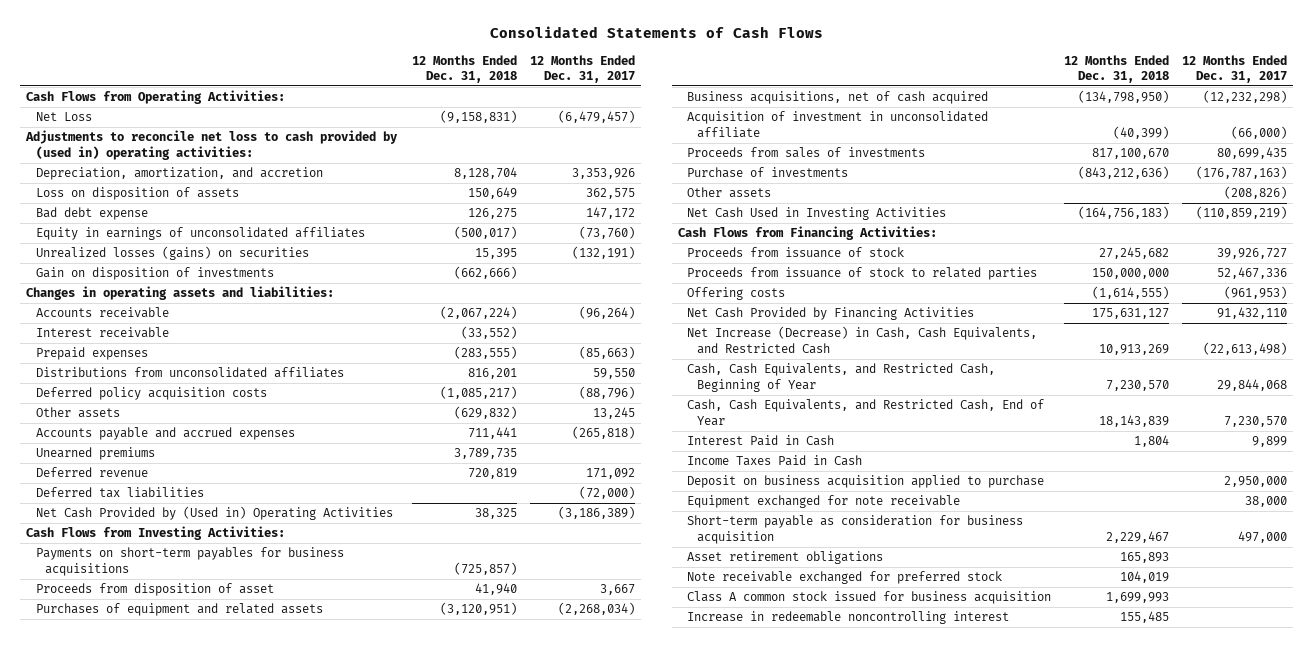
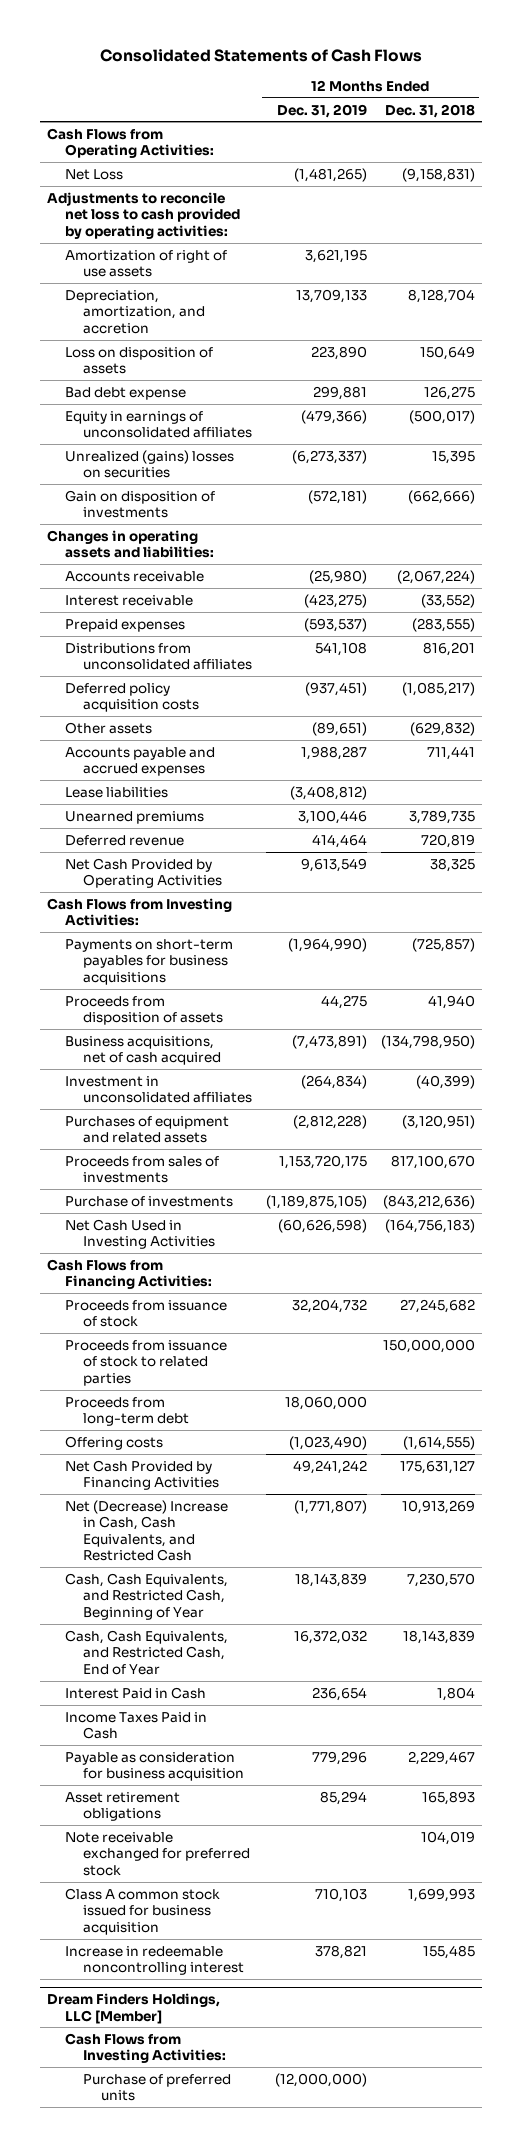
- | 12 Months Ended Dec. 31, 2018 | 12 Months Ended Dec. 31, 2017
+ | 12 Months Ended Dec. 31, 2019 | 12 Months Ended Dec. 31, 2018
- Adjustments to reconcile net loss to cash provided by (used in) operating activities:
+ Adjustments to reconcile net loss to cash provided by operating activities:
+ Amortization of right of use assets | 3,621,195 |
- Unrealized losses (gains) on securities | 15,395 | (132,191)
+ Unrealized (gains) losses on securities | (6,273,337) | 15,395
+ Lease liabilities | (3,408,812) |
- Deferred tax liabilities | | (72,000)
- Net Cash Provided by (Used in) Operating Activities | 38,325 | (3,186,389)
+ Net Cash Provided by Operating Activities | 9,613,549 | 38,325
- Proceeds from disposition of asset | 41,940 | 3,667
+ Proceeds from disposition of assets | 44,275 | 41,940
- Acquisition of investment in unconsolidated affiliate | (40,399) | (66,000)
+ Investment in unconsolidated affiliates | (264,834) | (40,399)
moved down: Purchases of equipment and related assets | (2,812,228) | (3,120,951)
- Other assets | | (208,826)
+ Proceeds from long-term debt | 18,060,000 |
- Net Increase (Decrease) in Cash, Cash Equivalents, and Restricted Cash | 10,913,269 | (22,613,498)
+ Net (Decrease) Increase in Cash, Cash Equivalents, and Restricted Cash | (1,771,807) | 10,913,269
- Deposit on business acquisition applied to purchase | | 2,950,000
- Equipment exchanged for note receivable | | 38,000
- Short-term payable as consideration for business acquisition | 2,229,467 | 497,000
+ Payable as consideration for business acquisition | 779,296 | 2,229,467
+ Dream Finders Holdings, LLC [Member]
+ Cash Flows from Investing Activities:
+ Purchase of preferred units | (12,000,000) |

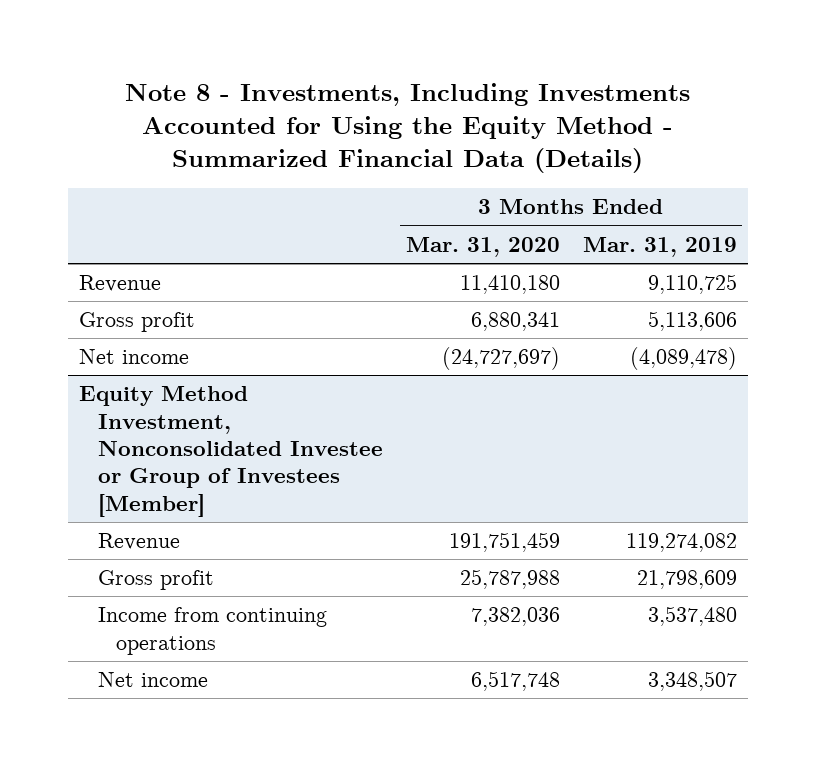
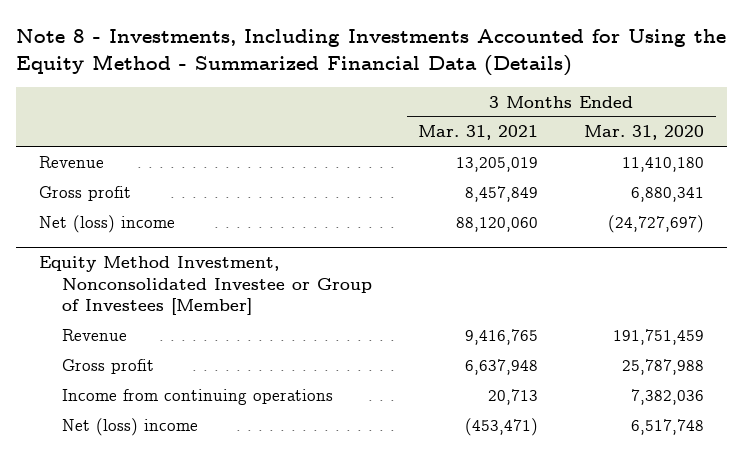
- | 3 Months Ended Mar. 31, 2020 | 3 Months Ended Mar. 31, 2019
+ | 3 Months Ended Mar. 31, 2021 | 3 Months Ended Mar. 31, 2020
- Net income | (24,727,697) | (4,089,478)
+ Net (loss) income | 88,120,060 | (24,727,697)
@ Equity Method Investment, Nonconsolidated Investee or Group of Investees [Member]
- Net income | 6,517,748 | 3,348,507
+ Net (loss) income | (453,471) | 6,517,748

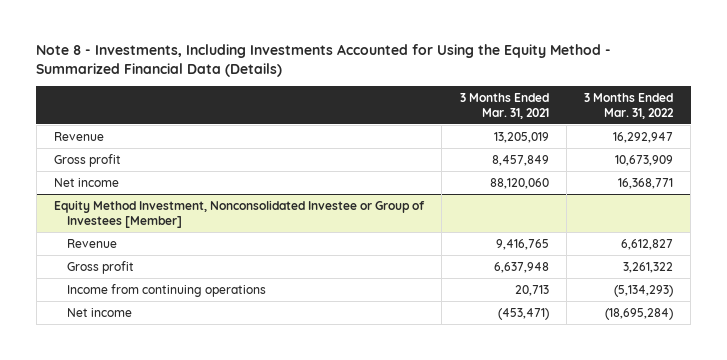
- | 3 Months Ended Mar. 31, 2021 | 3 Months Ended Mar. 31, 2020
+ | 3 Months Ended Mar. 31, 2021 | 3 Months Ended Mar. 31, 2022
- Net (loss) income | 88,120,060 | (24,727,697)
+ Net income | 88,120,060 | 16,368,771
@ Equity Method Investment, Nonconsolidated Investee or Group of Investees [Member]
- Net (loss) income | (453,471) | 6,517,748
+ Net income | (453,471) | (18,695,284)

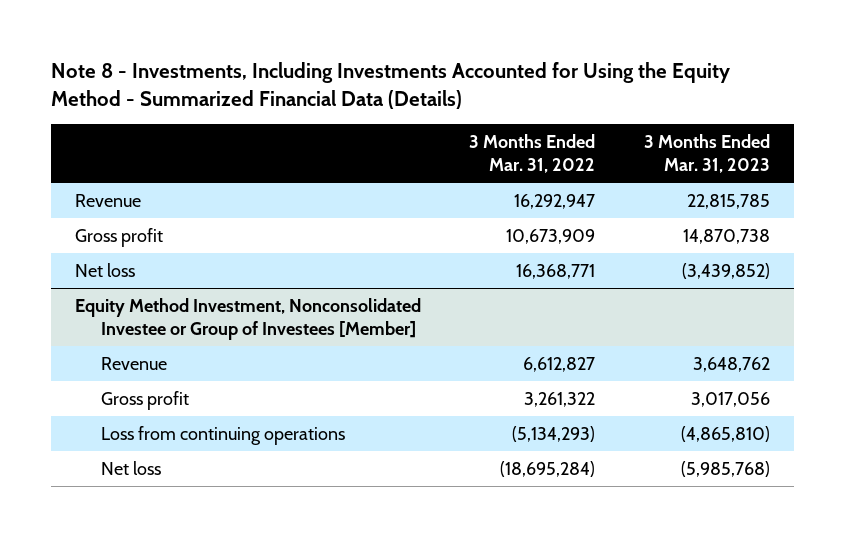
- | 3 Months Ended Mar. 31, 2021 | 3 Months Ended Mar. 31, 2022
+ | 3 Months Ended Mar. 31, 2022 | 3 Months Ended Mar. 31, 2023
- Net income | 88,120,060 | 16,368,771
+ Net loss | 16,368,771 | (3,439,852)
@ Equity Method Investment, Nonconsolidated Investee or Group of Investees [Member]
- Income from continuing operations | 20,713 | (5,134,293)
- Net income | (453,471) | (18,695,284)
+ Loss from continuing operations | (5,134,293) | (4,865,810)
+ Net loss | (18,695,284) | (5,985,768)

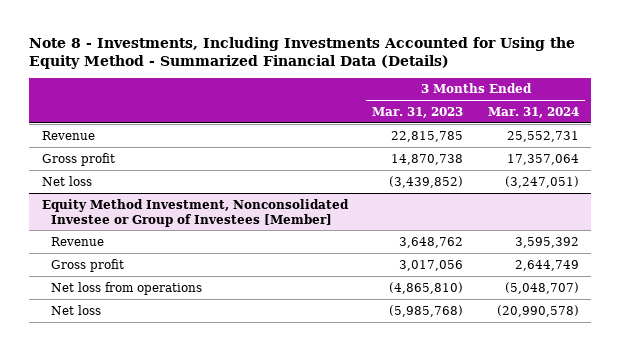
- | 3 Months Ended Mar. 31, 2022 | 3 Months Ended Mar. 31, 2023
+ | 3 Months Ended Mar. 31, 2023 | 3 Months Ended Mar. 31, 2024
@ Equity Method Investment, Nonconsolidated Investee or Group of Investees [Member]
- Loss from continuing operations | (5,134,293) | (4,865,810)
+ Net loss from operations | (4,865,810) | (5,048,707)

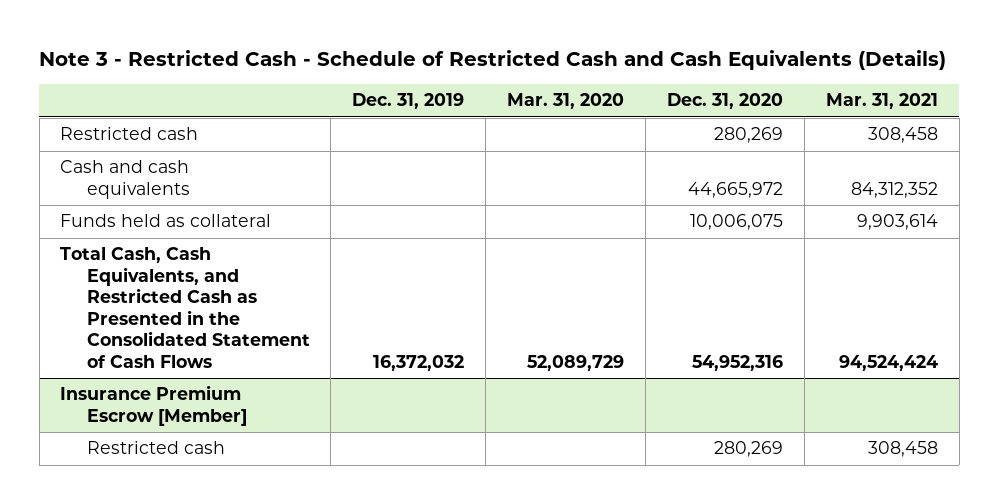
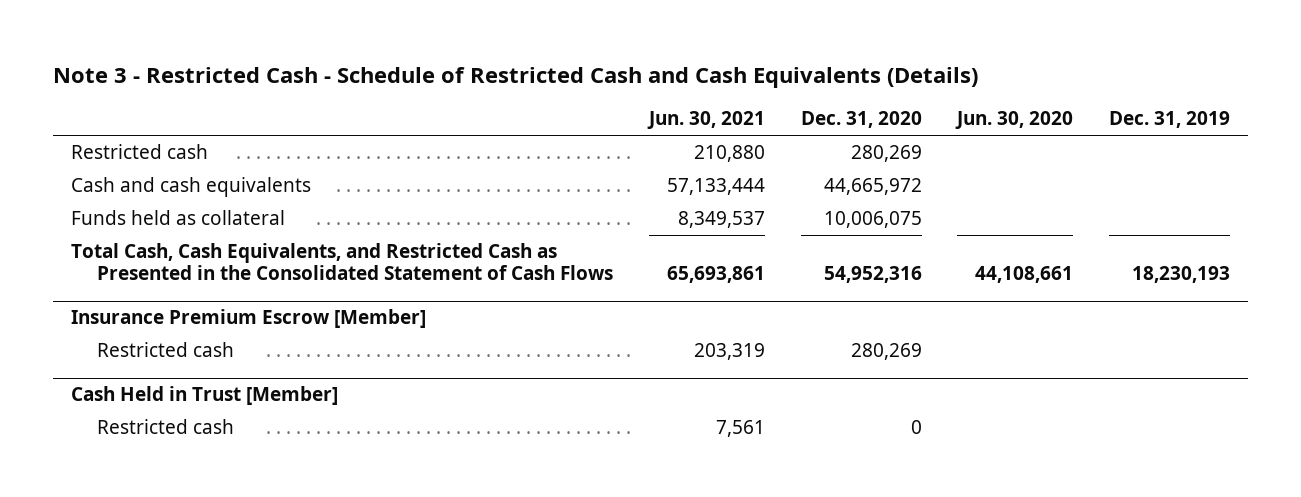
- | Dec. 31, 2019 | Mar. 31, 2020 | Dec. 31, 2020 | Mar. 31, 2021
+ | Jun. 30, 2021 | Dec. 31, 2020 | Jun. 30, 2020 | Dec. 31, 2019
- Total Cash, Cash Equivalents, and Restricted Cash as Presented in the Consolidated Statement of Cash Flows | 16,372,032 | 52,089,729 | 54,952,316 | 94,524,424
+ Total Cash, Cash Equivalents, and Restricted Cash as Presented in the Consolidated Statement of Cash Flows | 65,693,861 | 54,952,316 | 44,108,661 | 18,230,193
+ Cash Held in Trust [Member]
+ Restricted cash | 7,561 | 0 | |

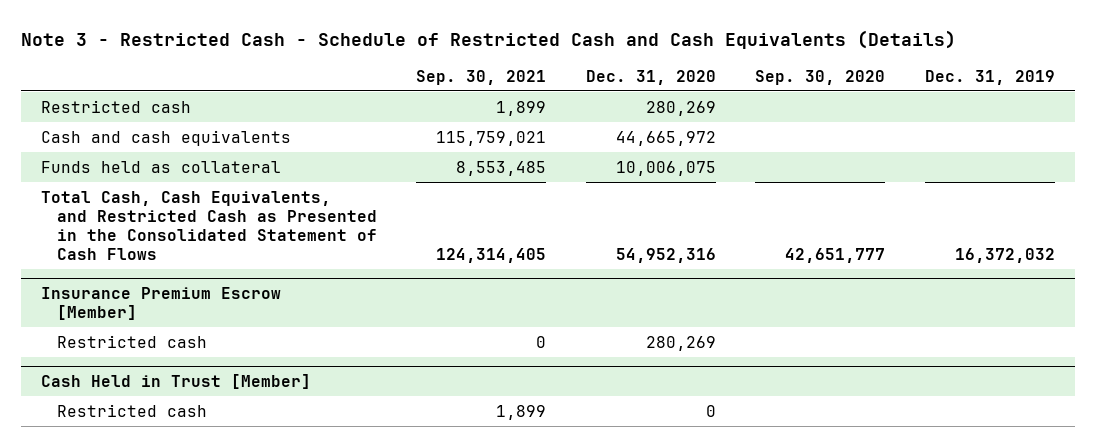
- | Jun. 30, 2021 | Dec. 31, 2020 | Jun. 30, 2020 | Dec. 31, 2019
+ | Sep. 30, 2021 | Dec. 31, 2020 | Sep. 30, 2020 | Dec. 31, 2019
- Total Cash, Cash Equivalents, and Restricted Cash as Presented in the Consolidated Statement of Cash Flows | 65,693,861 | 54,952,316 | 44,108,661 | 18,230,193
+ Total Cash, Cash Equivalents, and Restricted Cash as Presented in the Consolidated Statement of Cash Flows | 124,314,405 | 54,952,316 | 42,651,777 | 16,372,032

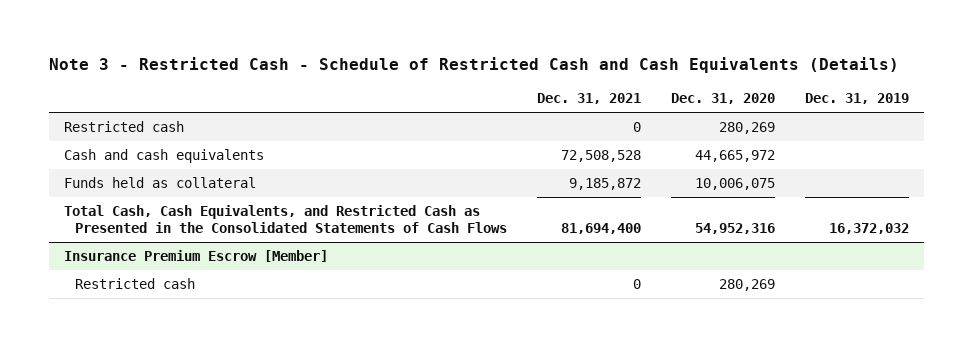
- | Sep. 30, 2021 | Dec. 31, 2020 | Sep. 30, 2020 | Dec. 31, 2019
+ | Dec. 31, 2021 | Dec. 31, 2020 | Dec. 31, 2019
- Total Cash, Cash Equivalents, and Restricted Cash as Presented in the Consolidated Statement of Cash Flows | 124,314,405 | 54,952,316 | 42,651,777 | 16,372,032
+ Total Cash, Cash Equivalents, and Restricted Cash as Presented in the Consolidated Statements of Cash Flows | 81,694,400 | 54,952,316 | 16,372,032
- Cash Held in Trust [Member]
- Restricted cash | 1,899 | 0 | |

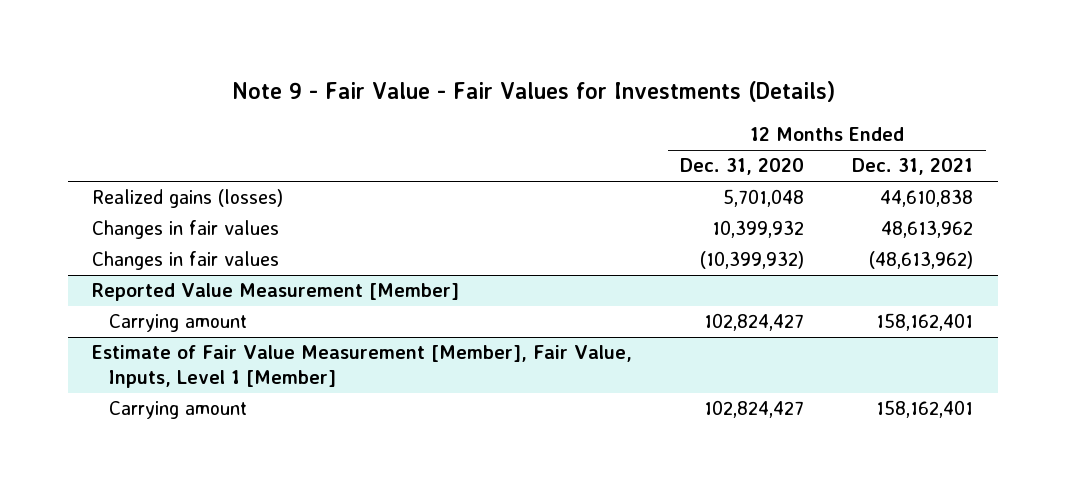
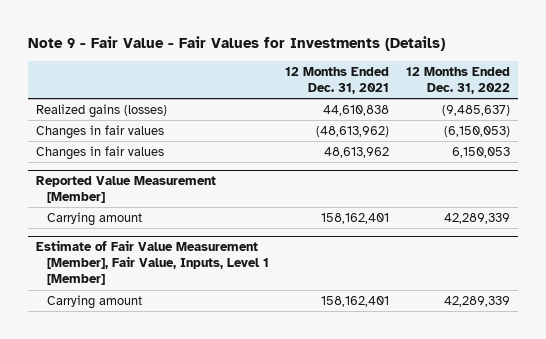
- | 12 Months Ended Dec. 31, 2020 | 12 Months Ended Dec. 31, 2021
+ | 12 Months Ended Dec. 31, 2021 | 12 Months Ended Dec. 31, 2022
moved down: Changes in fair values | 48,613,962 | 6,150,053

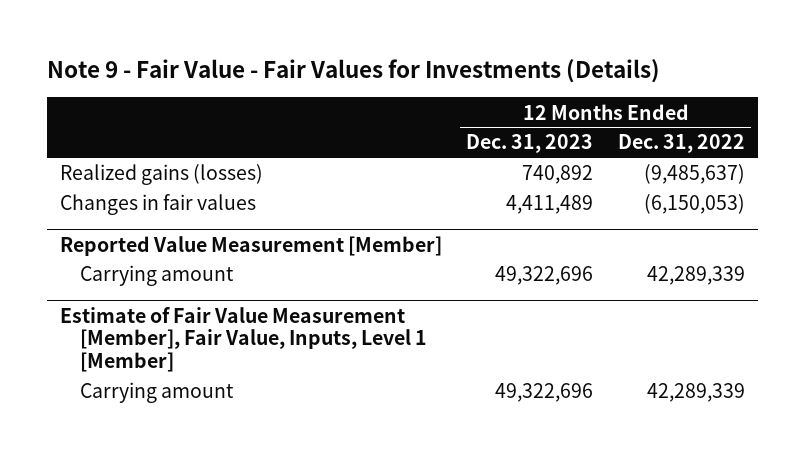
- | 12 Months Ended Dec. 31, 2021 | 12 Months Ended Dec. 31, 2022
+ | 12 Months Ended Dec. 31, 2023 | 12 Months Ended Dec. 31, 2022
- Changes in fair values | 48,613,962 | 6,150,053

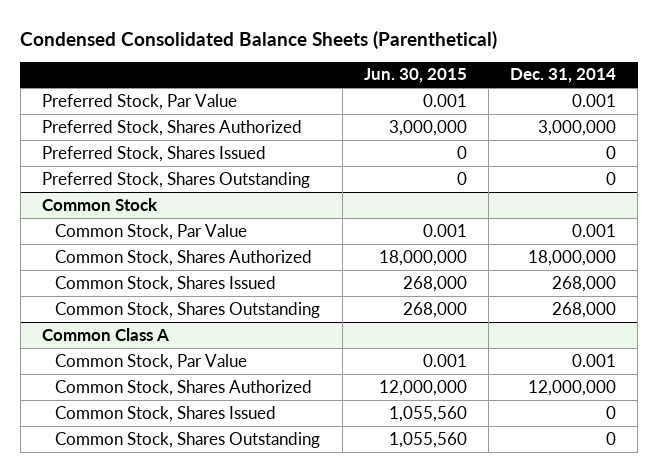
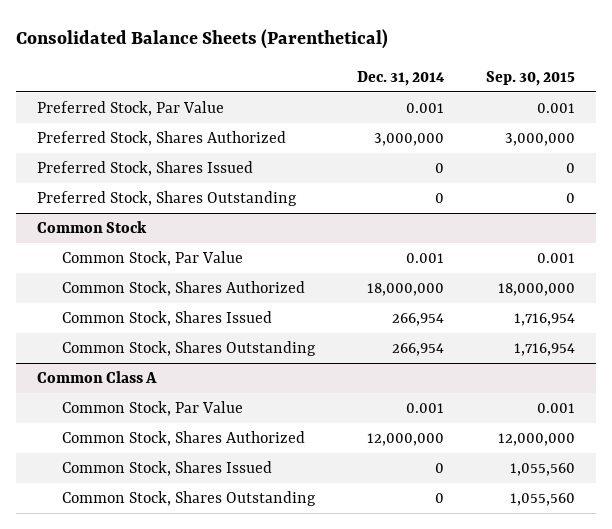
- Condensed Consolidated Balance Sheets (Parenthetical)
+ Consolidated Balance Sheets (Parenthetical)
- | Jun. 30, 2015 | Dec. 31, 2014
+ | Dec. 31, 2014 | Sep. 30, 2015
@ Common Stock
- Common Stock, Shares Issued | 268,000 | 268,000
- Common Stock, Shares Outstanding | 268,000 | 268,000
+ Common Stock, Shares Issued | 266,954 | 1,716,954
+ Common Stock, Shares Outstanding | 266,954 | 1,716,954

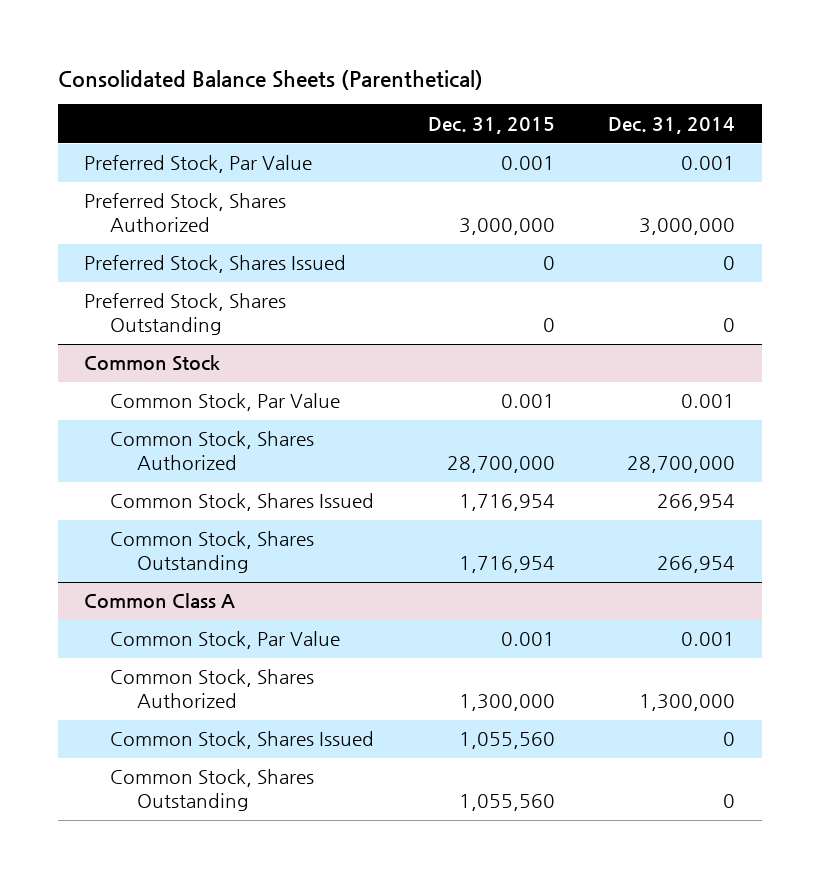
- | Dec. 31, 2014 | Sep. 30, 2015
+ | Dec. 31, 2015 | Dec. 31, 2014
@ Common Stock
- Common Stock, Shares Authorized | 18,000,000 | 18,000,000
+ Common Stock, Shares Authorized | 28,700,000 | 28,700,000
@ Common Class A
- Common Stock, Shares Authorized | 12,000,000 | 12,000,000
+ Common Stock, Shares Authorized | 1,300,000 | 1,300,000

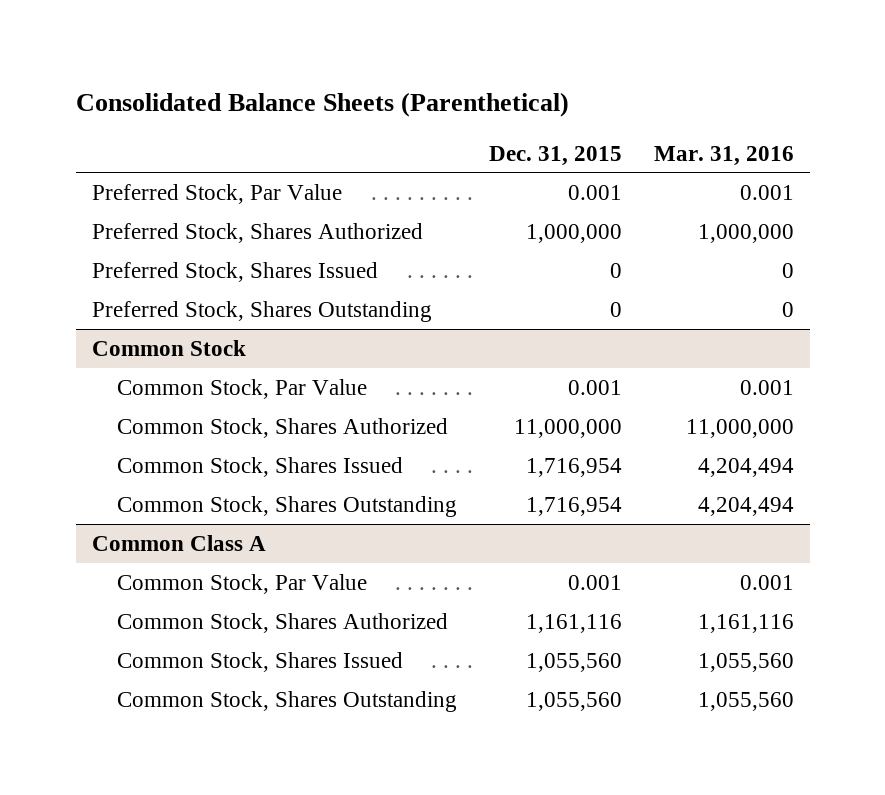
- | Dec. 31, 2015 | Dec. 31, 2014
+ | Dec. 31, 2015 | Mar. 31, 2016
- Preferred Stock, Shares Authorized | 3,000,000 | 3,000,000
+ Preferred Stock, Shares Authorized | 1,000,000 | 1,000,000
@ Common Stock
- Common Stock, Shares Authorized | 28,700,000 | 28,700,000
+ Common Stock, Shares Authorized | 11,000,000 | 11,000,000
@ Common Class A
- Common Stock, Shares Authorized | 1,300,000 | 1,300,000
+ Common Stock, Shares Authorized | 1,161,116 | 1,161,116

